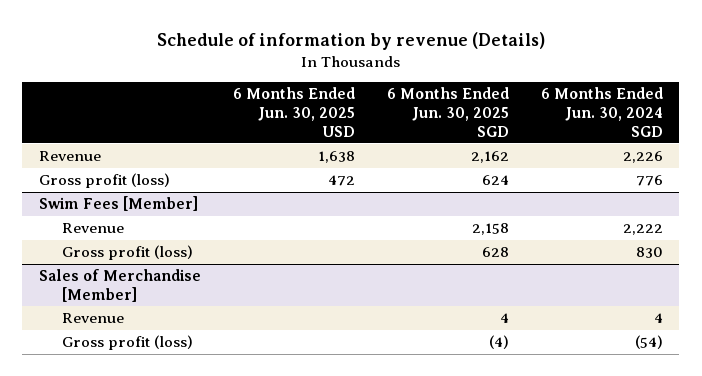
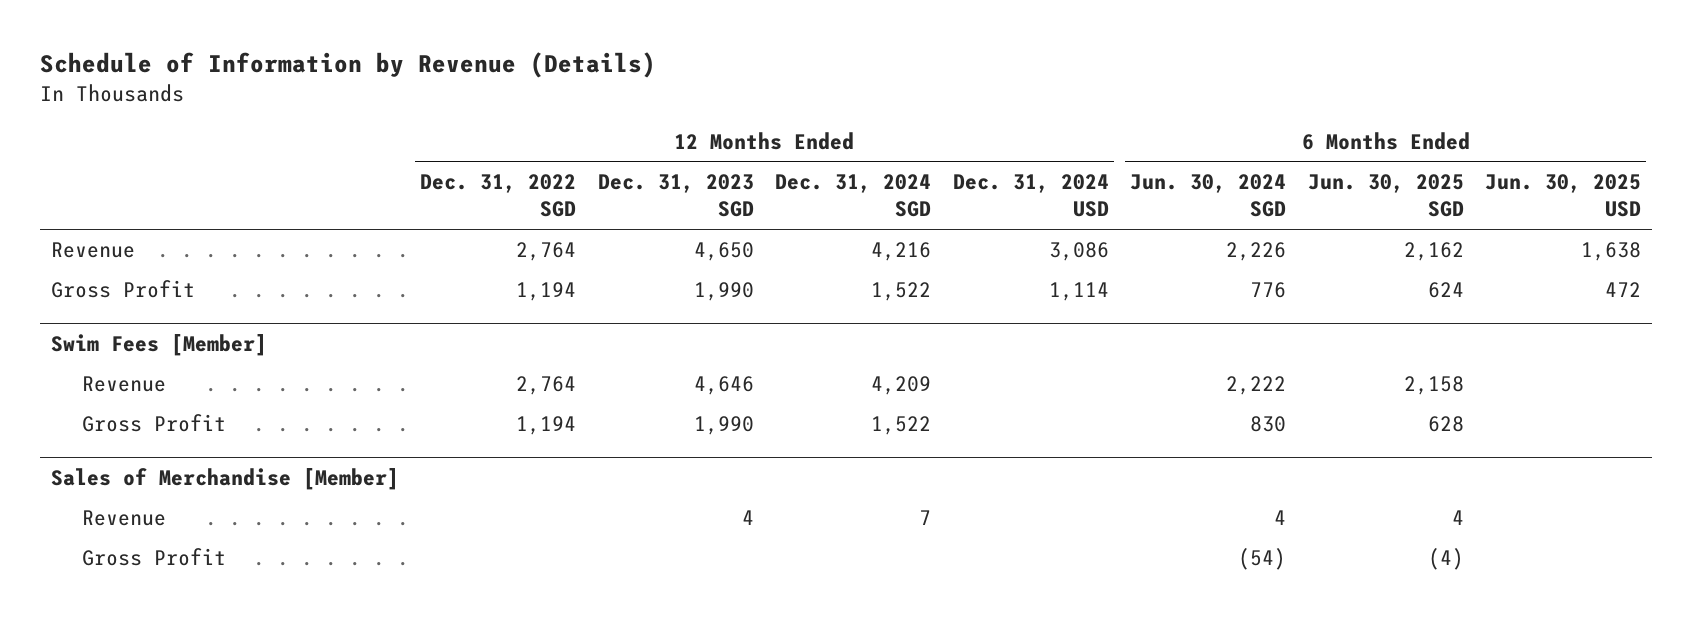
- Schedule of information by revenue (Details)
+ Schedule of Information by Revenue (Details)
- | 6 Months Ended Jun. 30, 2025 USD | 6 Months Ended Jun. 30, 2025 SGD | 6 Months Ended Jun. 30, 2024 SGD
+ | 12 Months Ended Dec. 31, 2022 SGD | 12 Months Ended Dec. 31, 2023 SGD | 12 Months Ended Dec. 31, 2024 SGD | 12 Months Ended Dec. 31, 2024 USD | 6 Months Ended Jun. 30, 2024 SGD | 6 Months Ended Jun. 30, 2025 SGD | 6 Months Ended Jun. 30, 2025 USD
- Gross profit (loss) | 472 | 624 | 776
+ Gross Profit | 1,194 | 1,990 | 1,522 | 1,114 | 776 | 624 | 472
@ Swim Fees [Member]
- Gross profit (loss) | | 628 | 830
+ Gross Profit | 1,194 | 1,990 | 1,522 | | 830 | 628 |
@ Sales of Merchandise [Member]
- Gross profit (loss) | | (4) | (54)
+ Gross Profit | | | | | (54) | (4) |

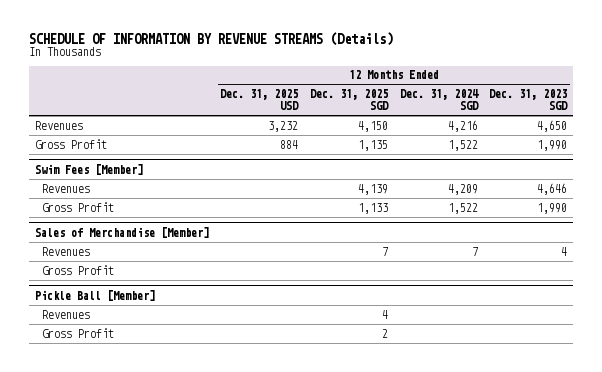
- Schedule of Information by Revenue (Details)
+ SCHEDULE OF INFORMATION BY REVENUE STREAMS (Details)
- | 12 Months Ended Dec. 31, 2022 SGD | 12 Months Ended Dec. 31, 2023 SGD | 12 Months Ended Dec. 31, 2024 SGD | 12 Months Ended Dec. 31, 2024 USD | 6 Months Ended Jun. 30, 2024 SGD | 6 Months Ended Jun. 30, 2025 SGD | 6 Months Ended Jun. 30, 2025 USD
+ | 12 Months Ended Dec. 31, 2025 USD | 12 Months Ended Dec. 31, 2025 SGD | 12 Months Ended Dec. 31, 2024 SGD | 12 Months Ended Dec. 31, 2023 SGD
- Revenue | 2,764 | 4,650 | 4,216 | 3,086 | 2,226 | 2,162 | 1,638
+ Revenues | 3,232 | 4,150 | 4,216 | 4,650
@ Swim Fees [Member]
- Revenue | 2,764 | 4,646 | 4,209 | | 2,222 | 2,158 |
+ Revenues | | 4,139 | 4,209 | 4,646
@ Sales of Merchandise [Member]
- Revenue | | 4 | 7 | | 4 | 4 |
+ Revenues | | 7 | 7 | 4
+ Pickle Ball [Member]
+ Revenues | | 4 | |
+ Gross Profit | | 2 | |

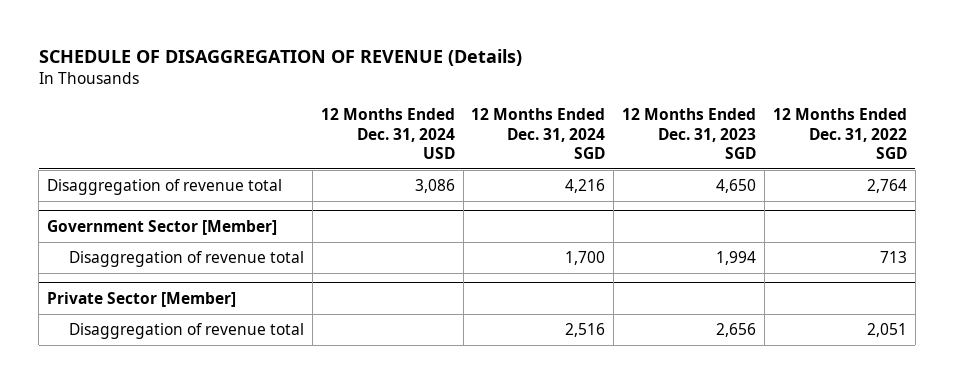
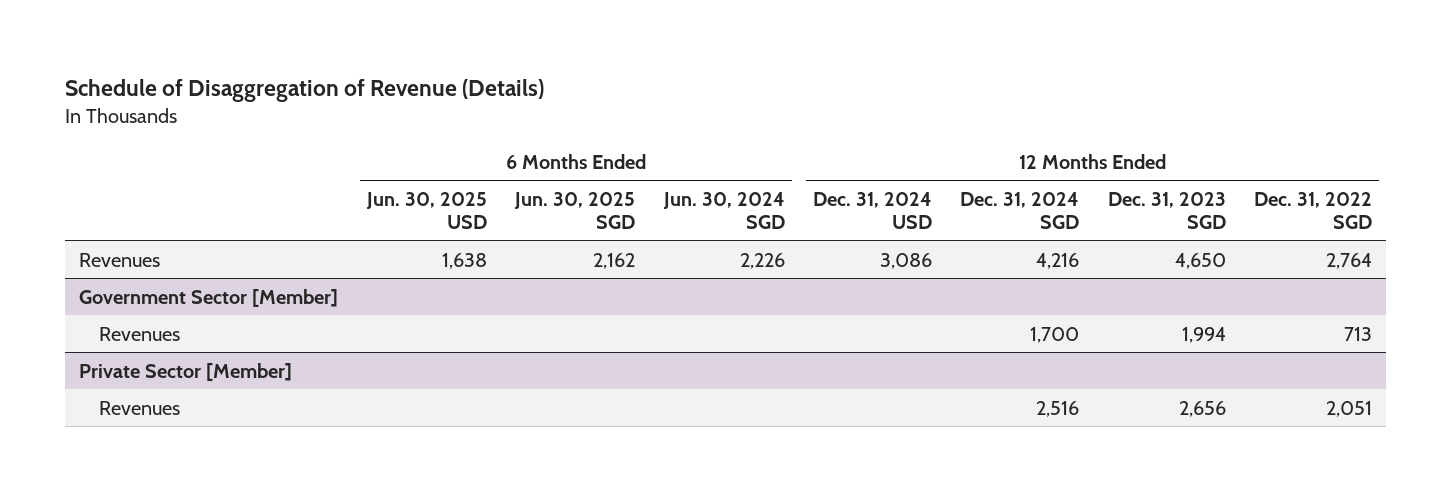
- SCHEDULE OF DISAGGREGATION OF REVENUE (Details)
+ Schedule of Disaggregation of Revenue (Details)
- | 12 Months Ended Dec. 31, 2024 USD | 12 Months Ended Dec. 31, 2024 SGD | 12 Months Ended Dec. 31, 2023 SGD | 12 Months Ended Dec. 31, 2022 SGD
+ | 6 Months Ended Jun. 30, 2025 USD | 6 Months Ended Jun. 30, 2025 SGD | 6 Months Ended Jun. 30, 2024 SGD | 12 Months Ended Dec. 31, 2024 USD | 12 Months Ended Dec. 31, 2024 SGD | 12 Months Ended Dec. 31, 2023 SGD | 12 Months Ended Dec. 31, 2022 SGD
- Disaggregation of revenue total | 3,086 | 4,216 | 4,650 | 2,764
+ Revenues | 1,638 | 2,162 | 2,226 | 3,086 | 4,216 | 4,650 | 2,764
@ Government Sector [Member]
- Disaggregation of revenue total | | 1,700 | 1,994 | 713
+ Revenues | | | | | 1,700 | 1,994 | 713
@ Private Sector [Member]
- Disaggregation of revenue total | | 2,516 | 2,656 | 2,051
+ Revenues | | | | | 2,516 | 2,656 | 2,051

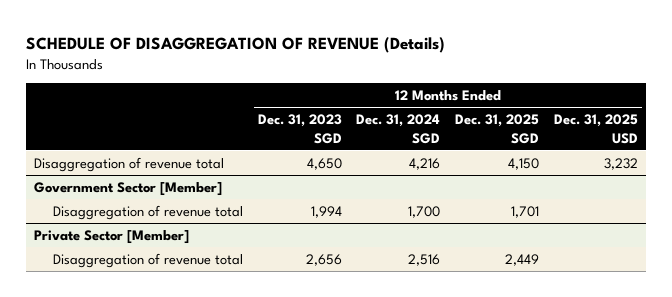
- Schedule of Disaggregation of Revenue (Details)
+ SCHEDULE OF DISAGGREGATION OF REVENUE (Details)
- | 6 Months Ended Jun. 30, 2025 USD | 6 Months Ended Jun. 30, 2025 SGD | 6 Months Ended Jun. 30, 2024 SGD | 12 Months Ended Dec. 31, 2024 USD | 12 Months Ended Dec. 31, 2024 SGD | 12 Months Ended Dec. 31, 2023 SGD | 12 Months Ended Dec. 31, 2022 SGD
+ | 12 Months Ended Dec. 31, 2023 SGD | 12 Months Ended Dec. 31, 2024 SGD | 12 Months Ended Dec. 31, 2025 SGD | 12 Months Ended Dec. 31, 2025 USD
- Revenues | 1,638 | 2,162 | 2,226 | 3,086 | 4,216 | 4,650 | 2,764
+ Disaggregation of revenue total | 4,650 | 4,216 | 4,150 | 3,232
@ Government Sector [Member]
- Revenues | | | | | 1,700 | 1,994 | 713
+ Disaggregation of revenue total | 1,994 | 1,700 | 1,701 |
@ Private Sector [Member]
- Revenues | | | | | 2,516 | 2,656 | 2,051
+ Disaggregation of revenue total | 2,656 | 2,516 | 2,449 |

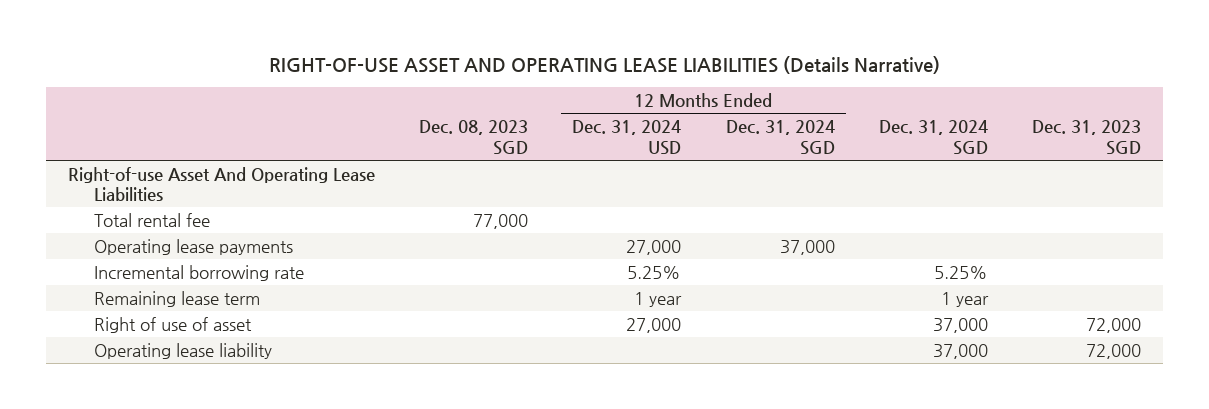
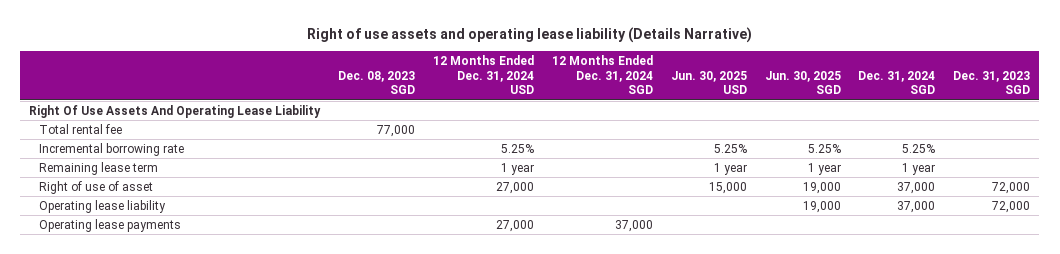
- RIGHT-OF-USE ASSET AND OPERATING LEASE LIABILITIES (Details Narrative)
+ Right of use assets and operating lease liability (Details Narrative)
- | Dec. 08, 2023 SGD | 12 Months Ended Dec. 31, 2024 USD | 12 Months Ended Dec. 31, 2024 SGD | Dec. 31, 2024 SGD | Dec. 31, 2023 SGD
+ | Dec. 08, 2023 SGD | 12 Months Ended Dec. 31, 2024 USD | 12 Months Ended Dec. 31, 2024 SGD | Jun. 30, 2025 USD | Jun. 30, 2025 SGD | Dec. 31, 2024 SGD | Dec. 31, 2023 SGD
- Right-of-use Asset And Operating Lease Liabilities
+ Right Of Use Assets And Operating Lease Liability
moved down: Operating lease payments | | 27,000 | 37,000 | | | |

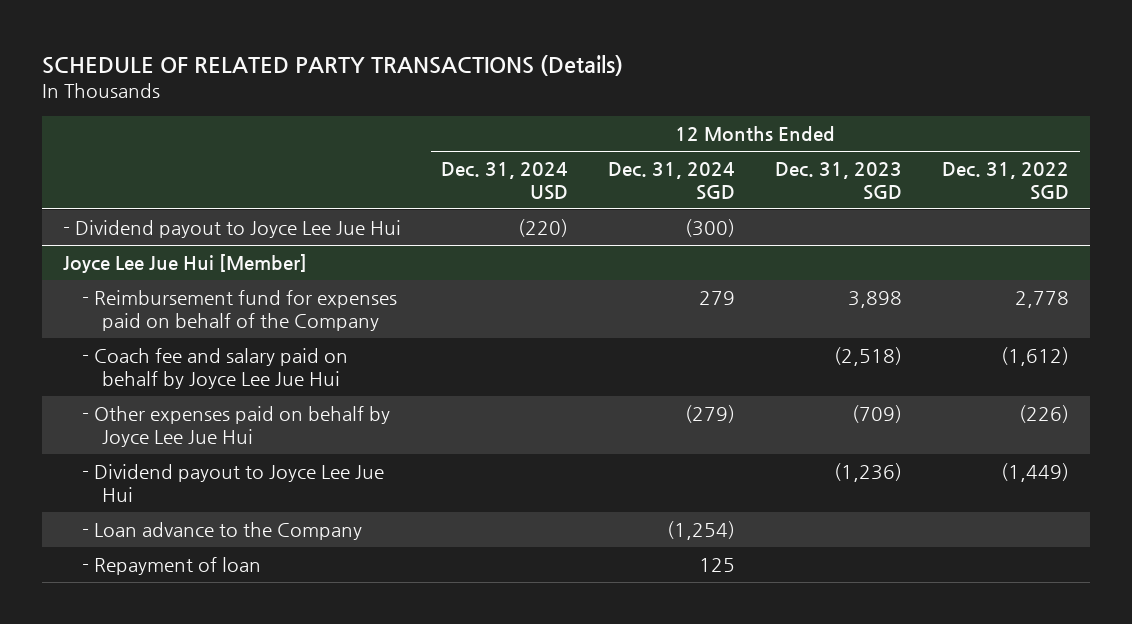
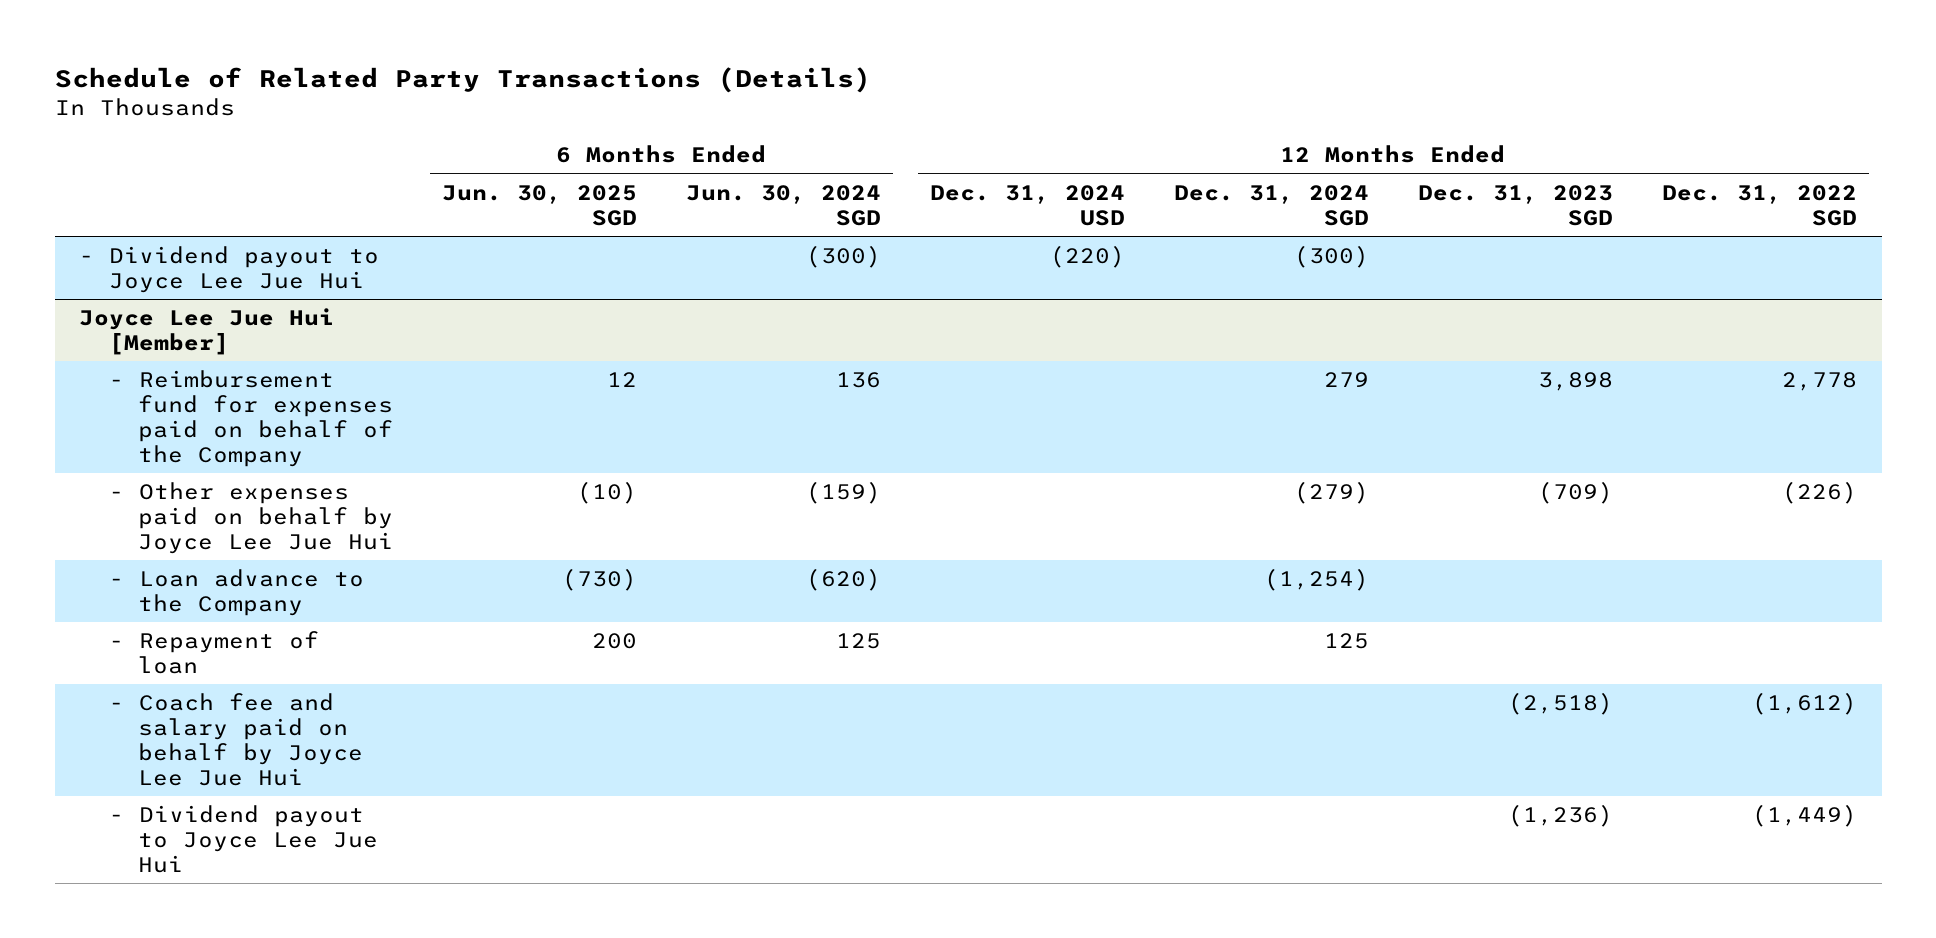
- SCHEDULE OF RELATED PARTY TRANSACTIONS (Details)
+ Schedule of Related Party Transactions (Details)
- | 12 Months Ended Dec. 31, 2024 USD | 12 Months Ended Dec. 31, 2024 SGD | 12 Months Ended Dec. 31, 2023 SGD | 12 Months Ended Dec. 31, 2022 SGD
+ | 6 Months Ended Jun. 30, 2025 SGD | 6 Months Ended Jun. 30, 2024 SGD | 12 Months Ended Dec. 31, 2024 USD | 12 Months Ended Dec. 31, 2024 SGD | 12 Months Ended Dec. 31, 2023 SGD | 12 Months Ended Dec. 31, 2022 SGD
@ Joyce Lee Jue Hui [Member]
moved down: - Coach fee and salary paid on behalf by Joyce Lee Jue Hui | | | | | (2,518) | (1,612)
moved down: - Dividend payout to Joyce Lee Jue Hui | | | | | (1,236) | (1,449)

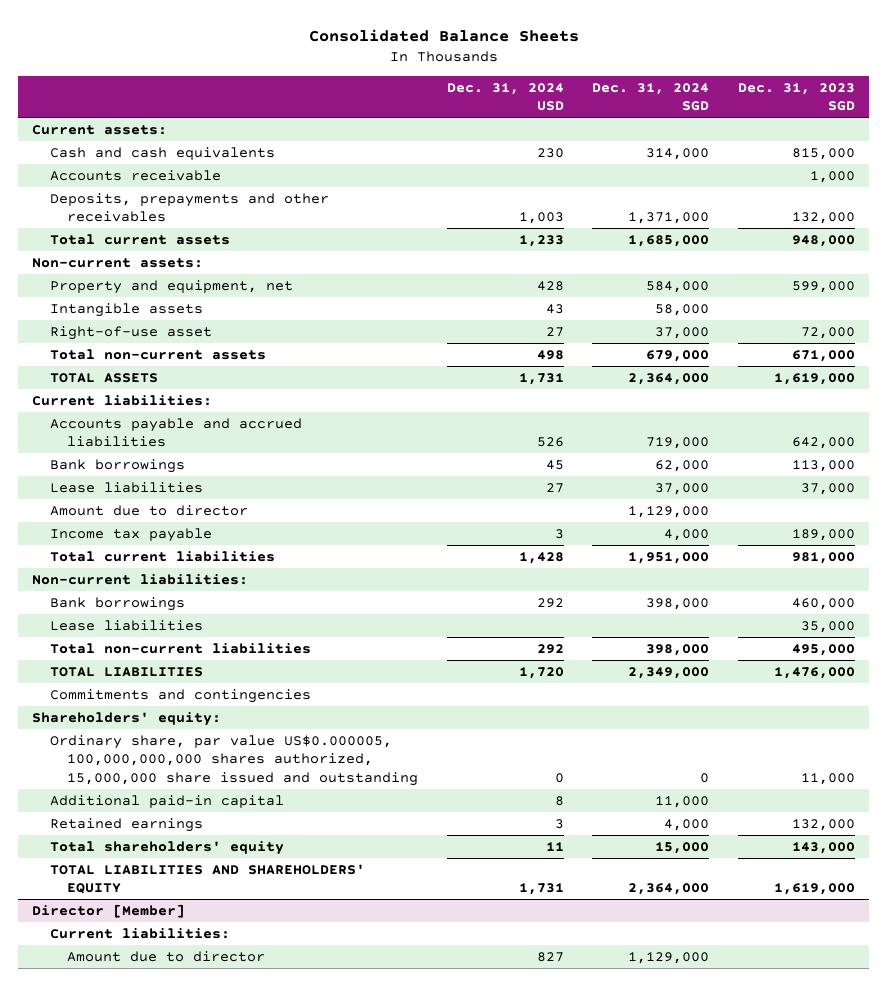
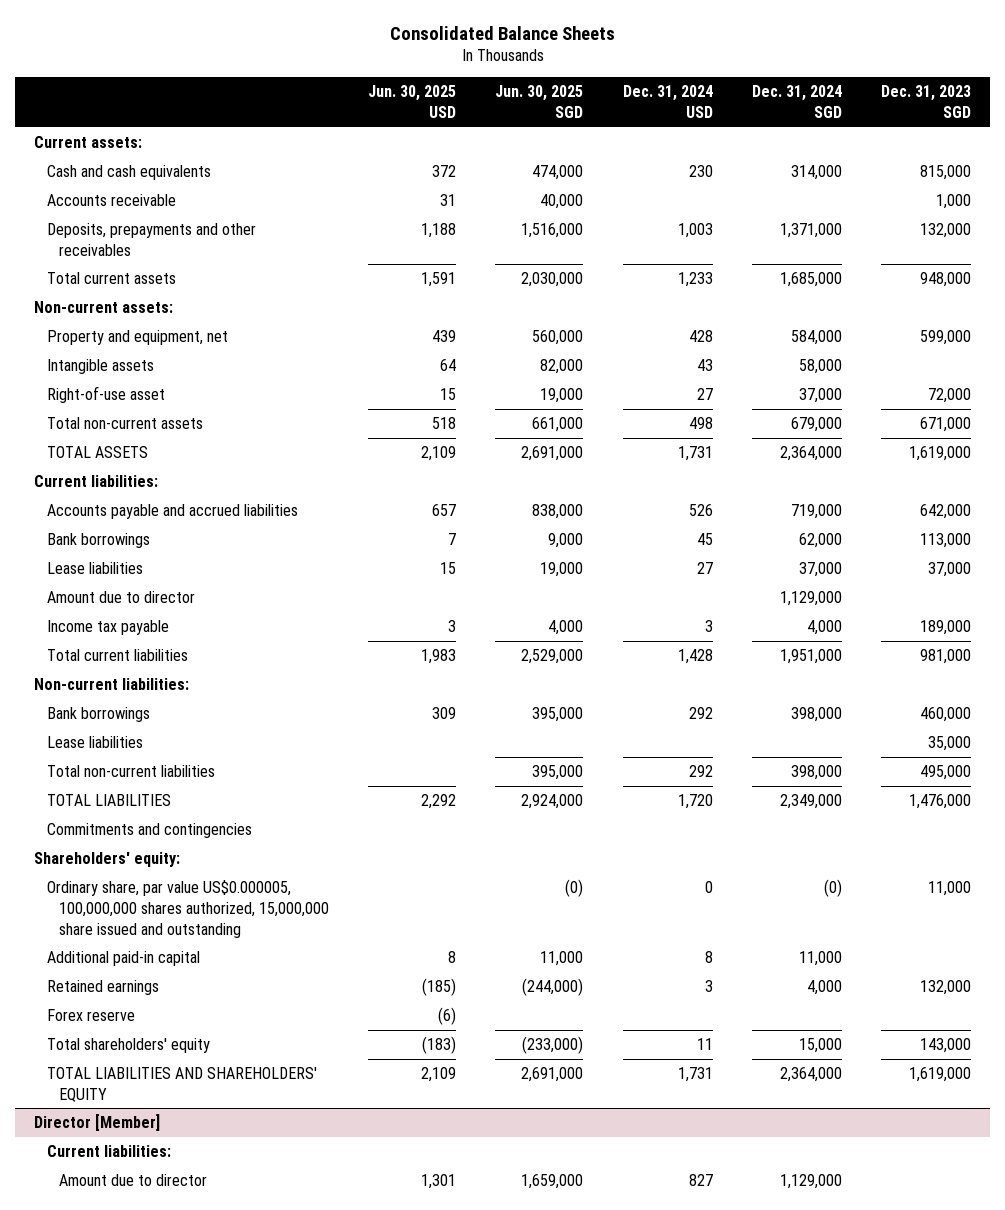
- | Dec. 31, 2024 USD | Dec. 31, 2024 SGD | Dec. 31, 2023 SGD
+ | Jun. 30, 2025 USD | Jun. 30, 2025 SGD | Dec. 31, 2024 USD | Dec. 31, 2024 SGD | Dec. 31, 2023 SGD
- Ordinary share, par value US$0.000005, 100,000,000,000 shares authorized, 15,000,000 share issued and outstanding | 0 | 0 | 11,000
+ Ordinary share, par value US$0.000005, 100,000,000 shares authorized, 15,000,000 share issued and outstanding | | (0) | 0 | (0) | 11,000
+ Forex reserve | (6) | | | |

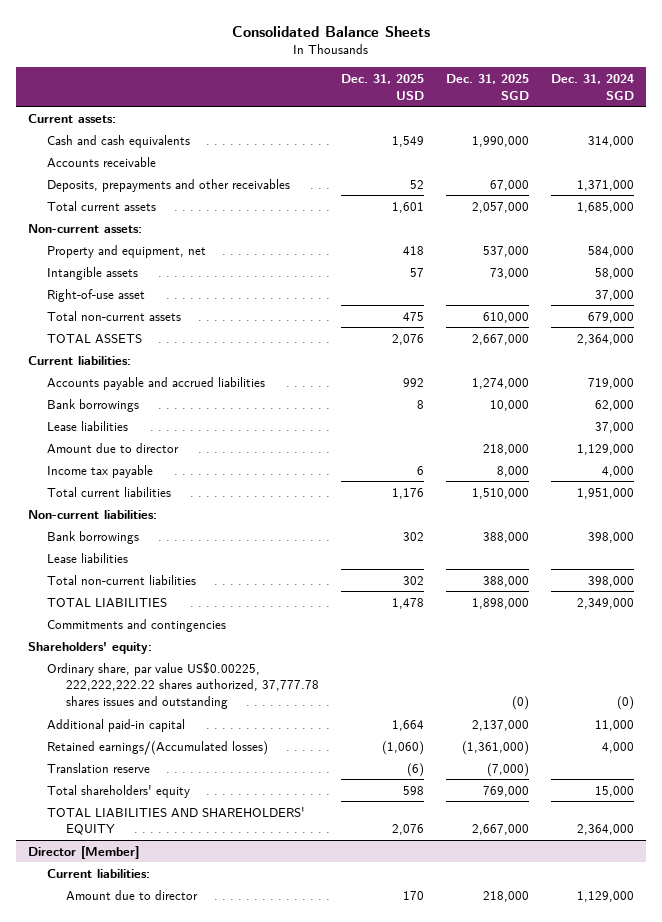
- | Jun. 30, 2025 USD | Jun. 30, 2025 SGD | Dec. 31, 2024 USD | Dec. 31, 2024 SGD | Dec. 31, 2023 SGD
+ | Dec. 31, 2025 USD | Dec. 31, 2025 SGD | Dec. 31, 2024 SGD
- Ordinary share, par value US$0.000005, 100,000,000 shares authorized, 15,000,000 share issued and outstanding | | (0) | 0 | (0) | 11,000
+ Ordinary share, par value US$0.00225, 222,222,222.22 shares authorized, 37,777.78 shares issues and outstanding | | (0) | (0)
- Retained earnings | (185) | (244,000) | 3 | 4,000 | 132,000
- Forex reserve | (6) | | | |
+ Retained earnings/(Accumulated losses) | (1,060) | (1,361,000) | 4,000
+ Translation reserve | (6) | (7,000) |

